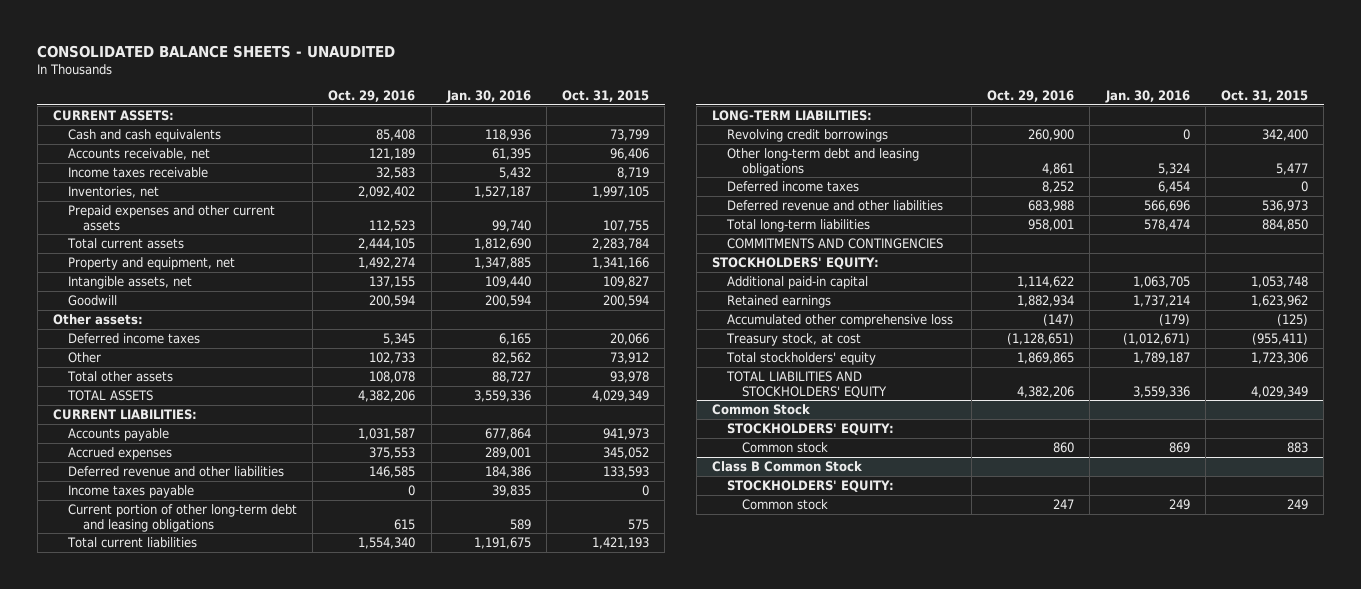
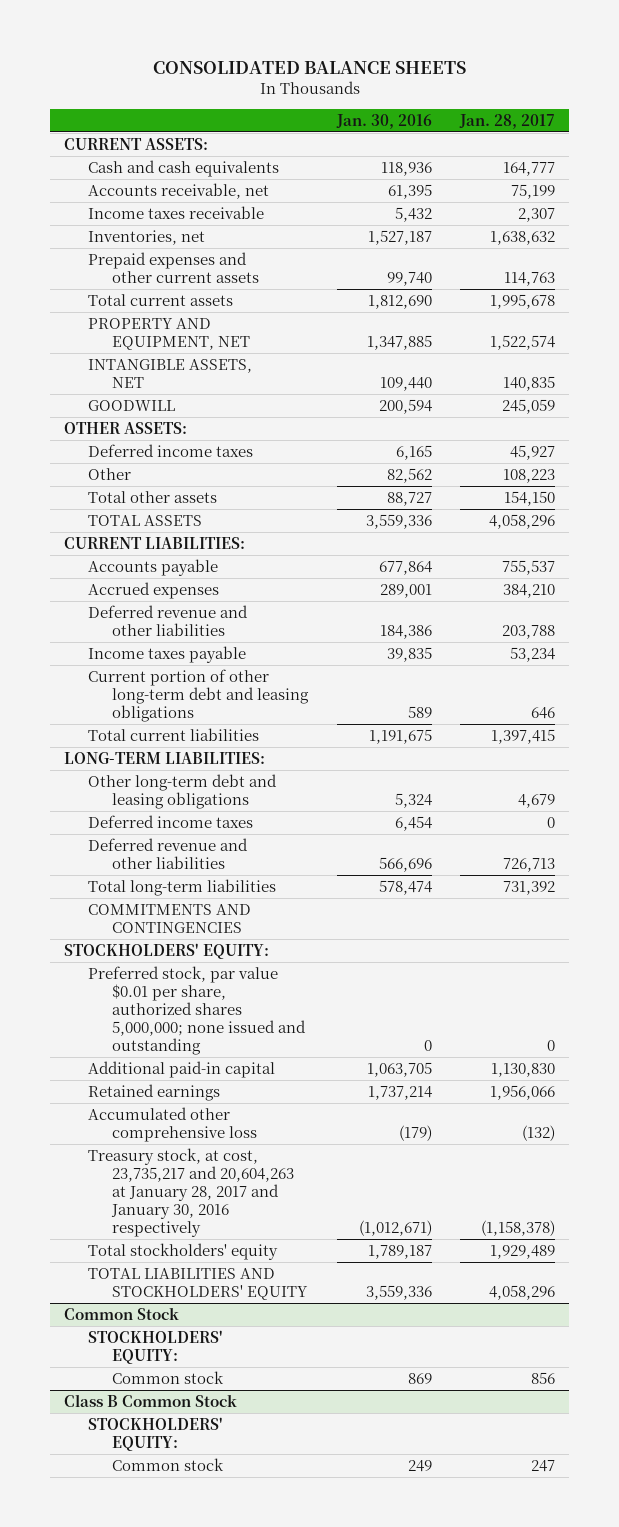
- CONSOLIDATED BALANCE SHEETS - UNAUDITED
+ CONSOLIDATED BALANCE SHEETS
- | Oct. 29, 2016 | Jan. 30, 2016 | Oct. 31, 2015
+ | Jan. 30, 2016 | Jan. 28, 2017
- Property and equipment, net | 1,492,274 | 1,347,885 | 1,341,166
- Intangible assets, net | 137,155 | 109,440 | 109,827
- Goodwill | 200,594 | 200,594 | 200,594
- Other assets:
+ PROPERTY AND EQUIPMENT, NET | 1,347,885 | 1,522,574
+ INTANGIBLE ASSETS, NET | 109,440 | 140,835
+ GOODWILL | 200,594 | 245,059
+ OTHER ASSETS:
- Revolving credit borrowings | 260,900 | 0 | 342,400
+ Preferred stock, par value $0.01 per share, authorized shares 5,000,000; none issued and outstanding | 0 | 0
- Treasury stock, at cost | (1,128,651) | (1,012,671) | (955,411)
+ Treasury stock, at cost, 23,735,217 and 20,604,263 at January 28, 2017 and January 30, 2016 respectively | (1,012,671) | (1,158,378)

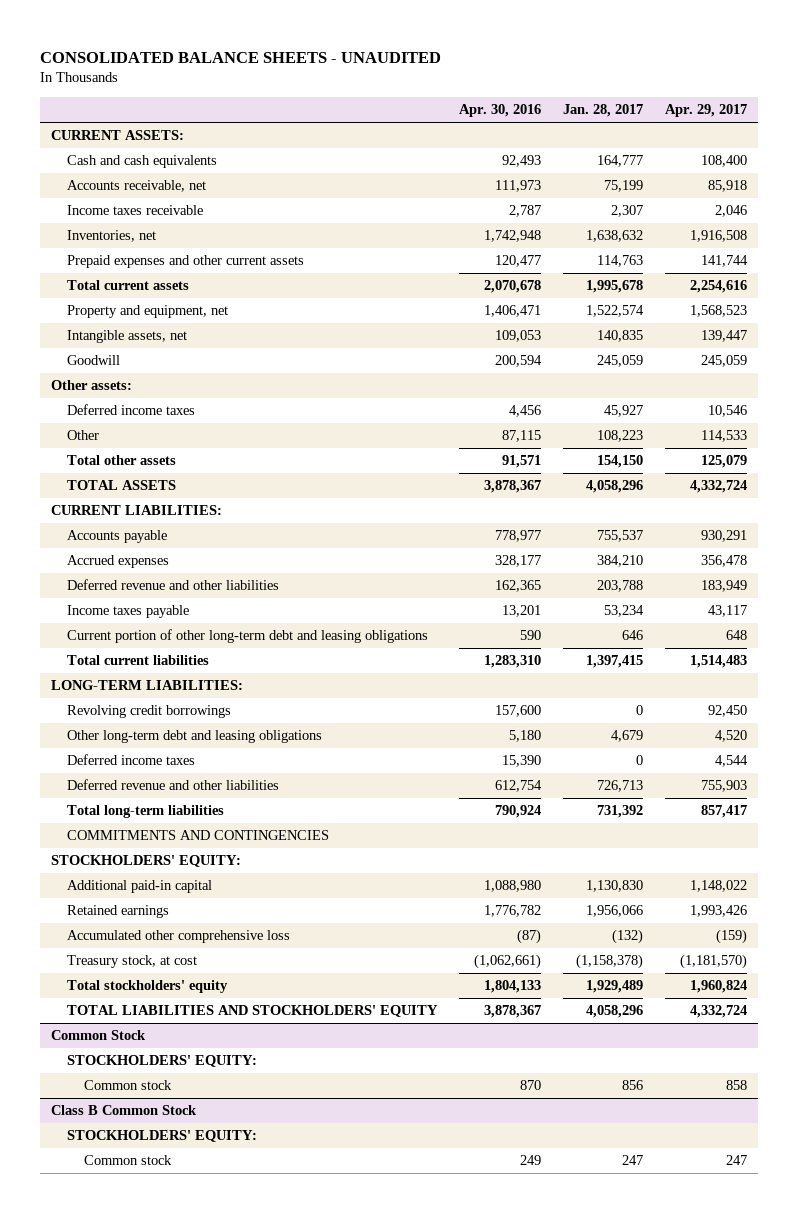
- CONSOLIDATED BALANCE SHEETS
+ CONSOLIDATED BALANCE SHEETS - UNAUDITED
- | Jan. 30, 2016 | Jan. 28, 2017
+ | Apr. 30, 2016 | Jan. 28, 2017 | Apr. 29, 2017
- PROPERTY AND EQUIPMENT, NET | 1,347,885 | 1,522,574
- INTANGIBLE ASSETS, NET | 109,440 | 140,835
- GOODWILL | 200,594 | 245,059
- OTHER ASSETS:
+ Property and equipment, net | 1,406,471 | 1,522,574 | 1,568,523
+ Intangible assets, net | 109,053 | 140,835 | 139,447
+ Goodwill | 200,594 | 245,059 | 245,059
+ Other assets:
+ Revolving credit borrowings | 157,600 | 0 | 92,450
- Preferred stock, par value $0.01 per share, authorized shares 5,000,000; none issued and outstanding | 0 | 0
- Treasury stock, at cost, 23,735,217 and 20,604,263 at January 28, 2017 and January 30, 2016 respectively | (1,012,671) | (1,158,378)
+ Treasury stock, at cost | (1,062,661) | (1,158,378) | (1,181,570)

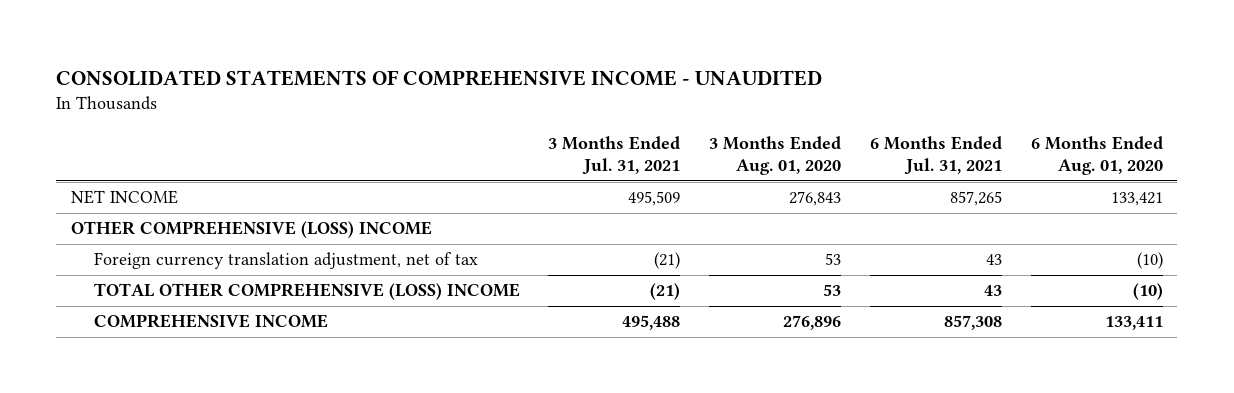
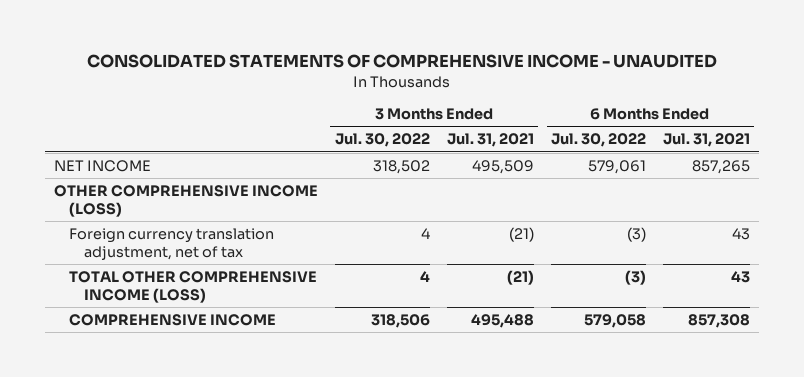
- | 3 Months Ended Jul. 31, 2021 | 3 Months Ended Aug. 01, 2020 | 6 Months Ended Jul. 31, 2021 | 6 Months Ended Aug. 01, 2020
+ | 3 Months Ended Jul. 30, 2022 | 3 Months Ended Jul. 31, 2021 | 6 Months Ended Jul. 30, 2022 | 6 Months Ended Jul. 31, 2021
- OTHER COMPREHENSIVE (LOSS) INCOME
+ OTHER COMPREHENSIVE INCOME (LOSS)
- TOTAL OTHER COMPREHENSIVE (LOSS) INCOME | (21) | 53 | 43 | (10)
+ TOTAL OTHER COMPREHENSIVE INCOME (LOSS) | 4 | (21) | (3) | 43

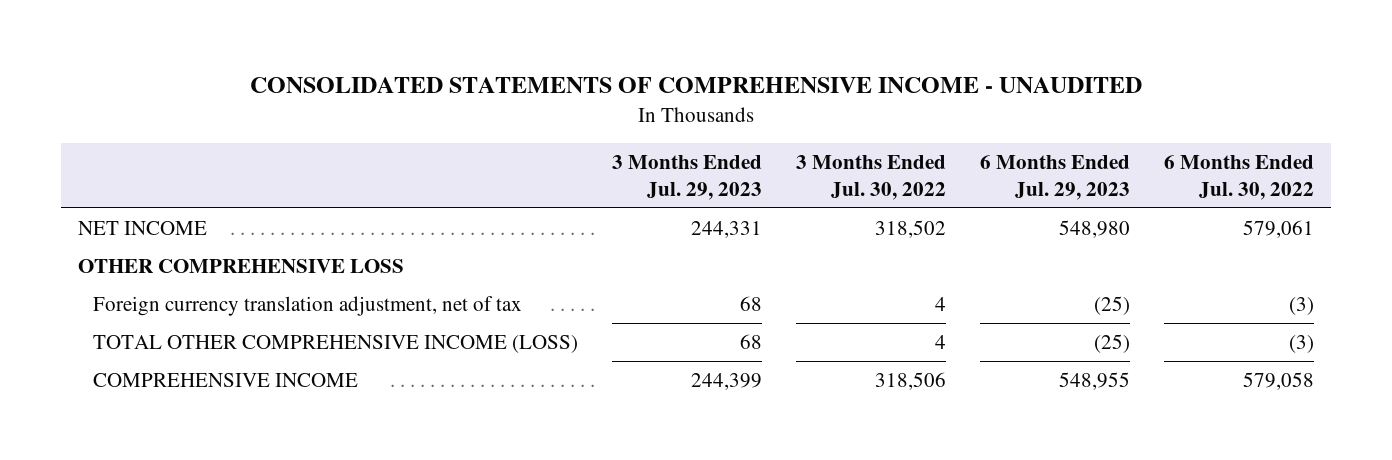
- | 3 Months Ended Jul. 30, 2022 | 3 Months Ended Jul. 31, 2021 | 6 Months Ended Jul. 30, 2022 | 6 Months Ended Jul. 31, 2021
+ | 3 Months Ended Jul. 29, 2023 | 3 Months Ended Jul. 30, 2022 | 6 Months Ended Jul. 29, 2023 | 6 Months Ended Jul. 30, 2022
- OTHER COMPREHENSIVE INCOME (LOSS)
+ OTHER COMPREHENSIVE LOSS

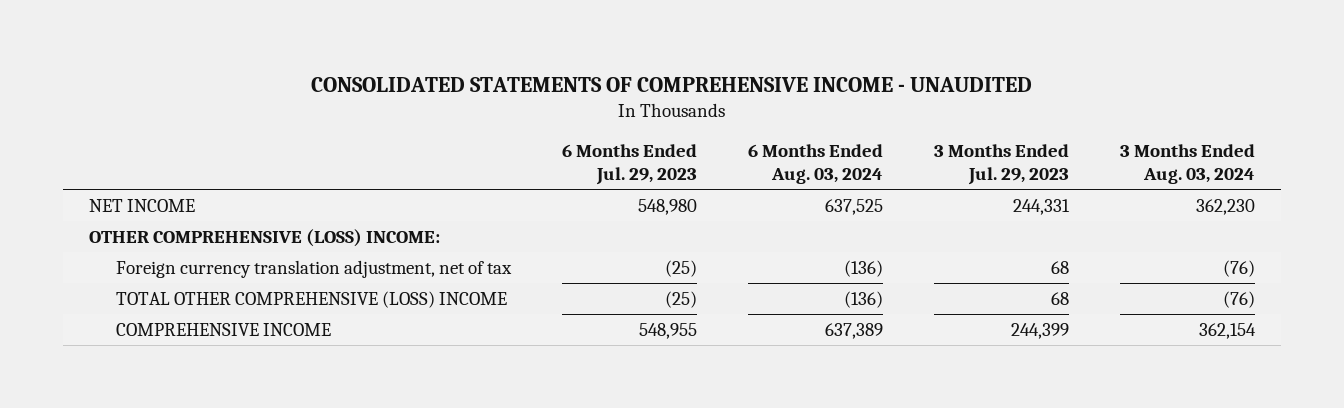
- | 3 Months Ended Jul. 29, 2023 | 3 Months Ended Jul. 30, 2022 | 6 Months Ended Jul. 29, 2023 | 6 Months Ended Jul. 30, 2022
+ | 6 Months Ended Jul. 29, 2023 | 6 Months Ended Aug. 03, 2024 | 3 Months Ended Jul. 29, 2023 | 3 Months Ended Aug. 03, 2024
- OTHER COMPREHENSIVE LOSS
+ OTHER COMPREHENSIVE (LOSS) INCOME:
- TOTAL OTHER COMPREHENSIVE INCOME (LOSS) | 68 | 4 | (25) | (3)
+ TOTAL OTHER COMPREHENSIVE (LOSS) INCOME | (25) | (136) | 68 | (76)

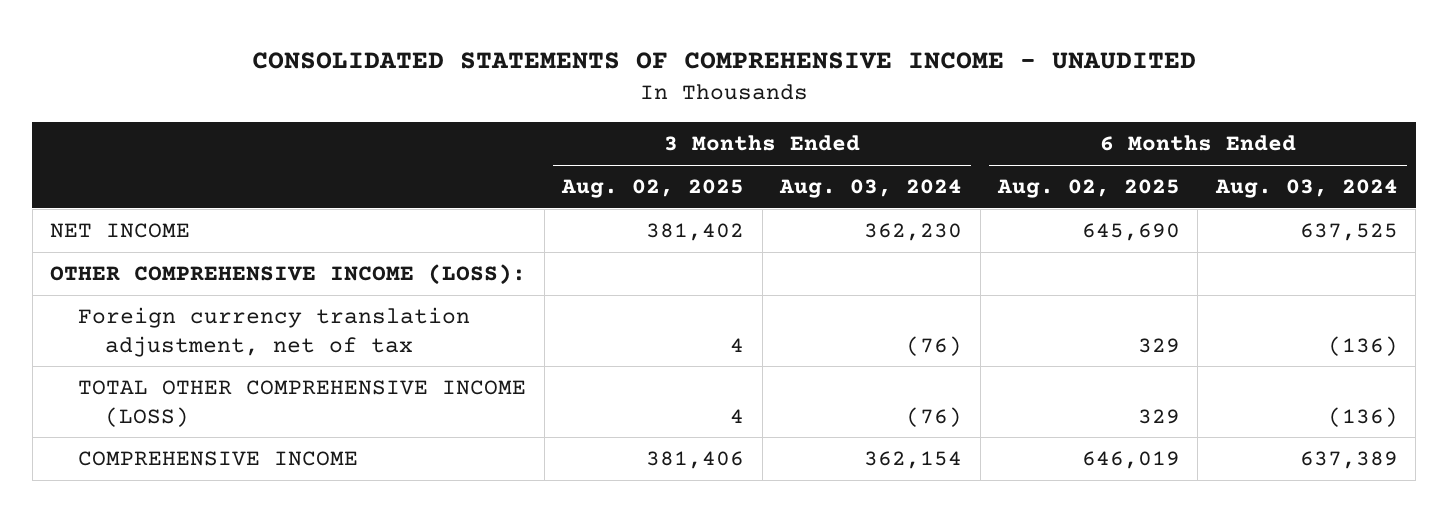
- | 6 Months Ended Jul. 29, 2023 | 6 Months Ended Aug. 03, 2024 | 3 Months Ended Jul. 29, 2023 | 3 Months Ended Aug. 03, 2024
+ | 3 Months Ended Aug. 02, 2025 | 3 Months Ended Aug. 03, 2024 | 6 Months Ended Aug. 02, 2025 | 6 Months Ended Aug. 03, 2024
- OTHER COMPREHENSIVE (LOSS) INCOME:
+ OTHER COMPREHENSIVE INCOME (LOSS):
- TOTAL OTHER COMPREHENSIVE (LOSS) INCOME | (25) | (136) | 68 | (76)
+ TOTAL OTHER COMPREHENSIVE INCOME (LOSS) | 4 | (76) | 329 | (136)

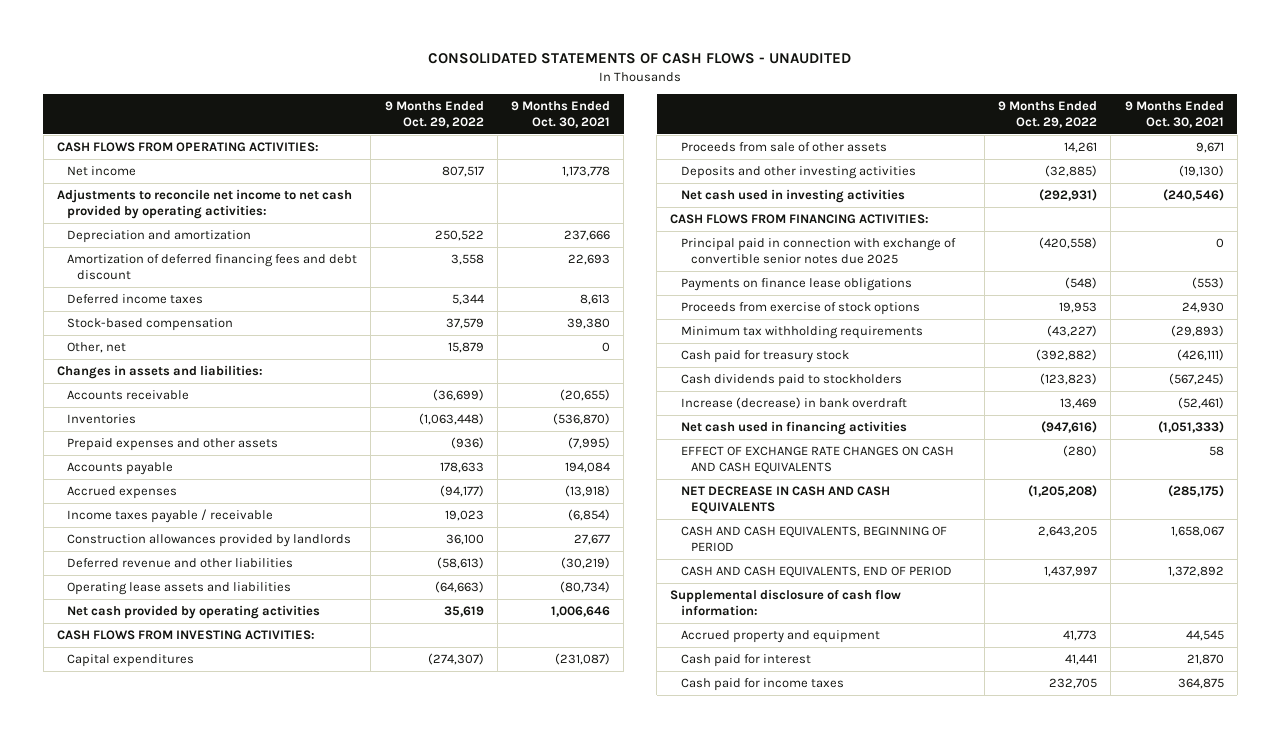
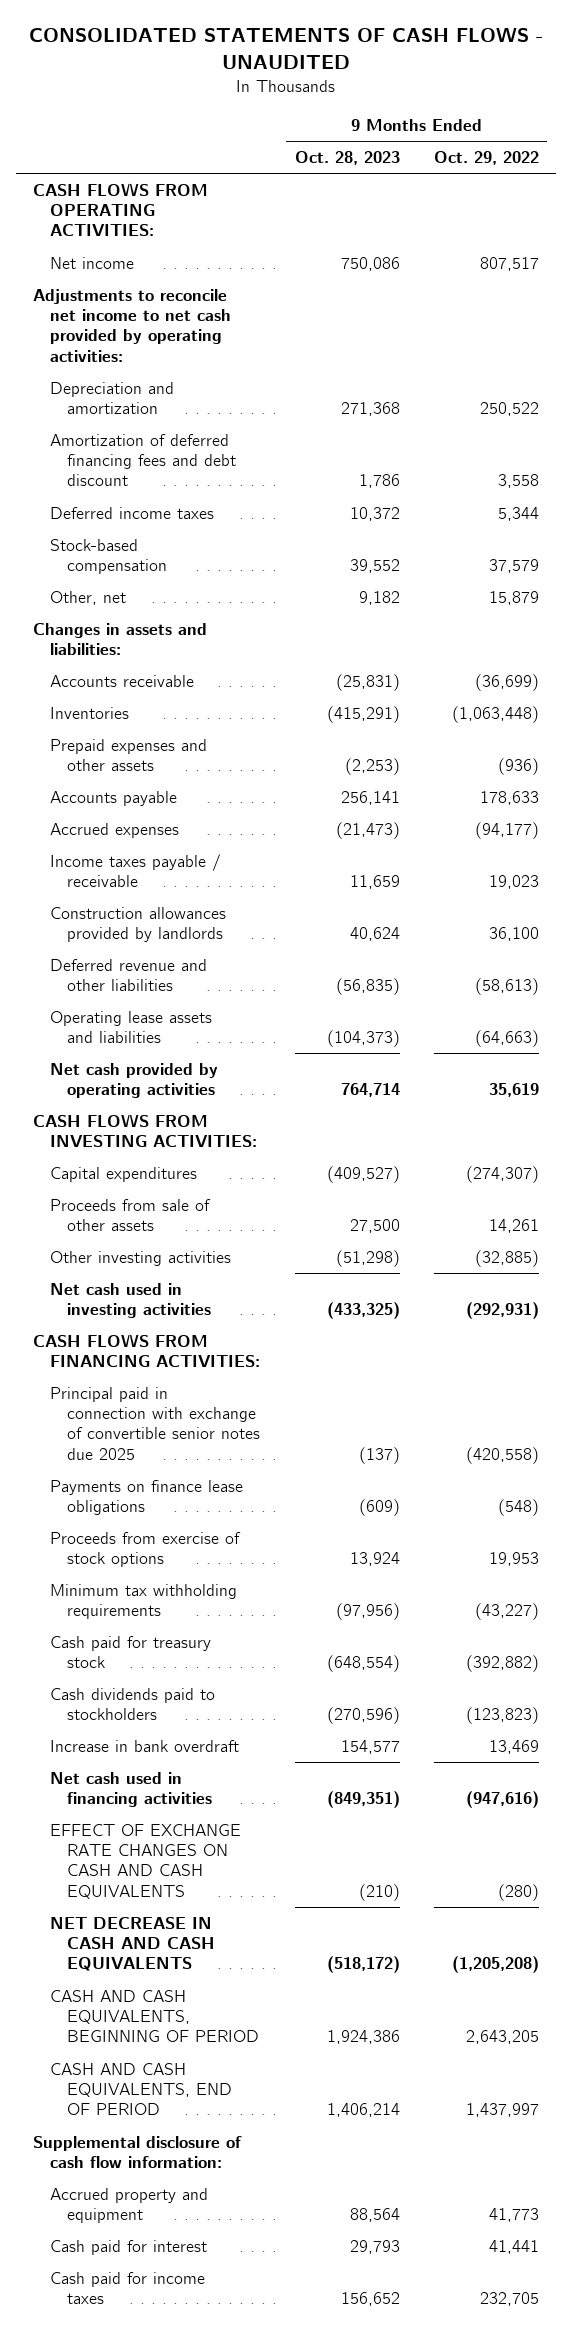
- | 9 Months Ended Oct. 29, 2022 | 9 Months Ended Oct. 30, 2021
+ | 9 Months Ended Oct. 28, 2023 | 9 Months Ended Oct. 29, 2022
- Deposits and other investing activities | (32,885) | (19,130)
+ Other investing activities | (51,298) | (32,885)
- Increase (decrease) in bank overdraft | 13,469 | (52,461)
+ Increase in bank overdraft | 154,577 | 13,469

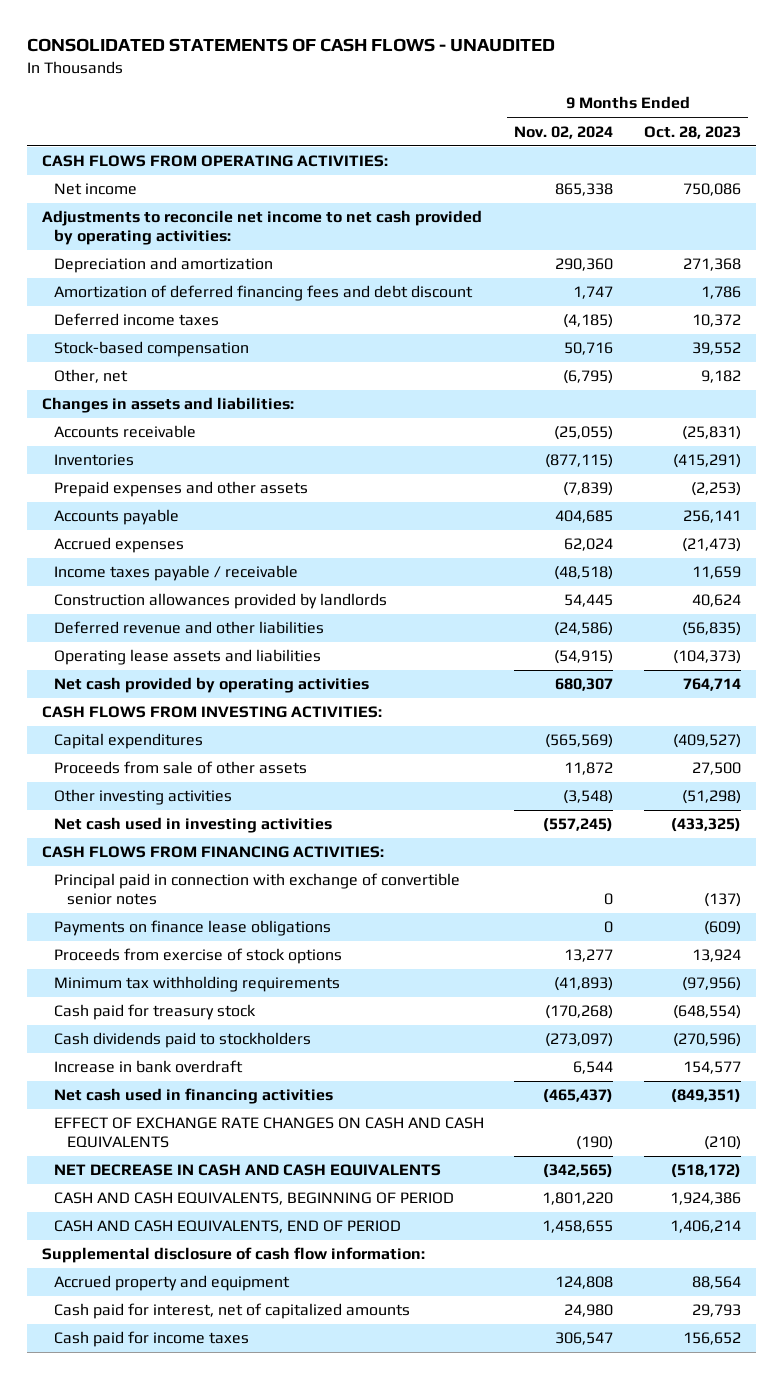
- | 9 Months Ended Oct. 28, 2023 | 9 Months Ended Oct. 29, 2022
+ | 9 Months Ended Nov. 02, 2024 | 9 Months Ended Oct. 28, 2023
- Principal paid in connection with exchange of convertible senior notes due 2025 | (137) | (420,558)
+ Principal paid in connection with exchange of convertible senior notes | 0 | (137)
- Cash paid for interest | 29,793 | 41,441
+ Cash paid for interest, net of capitalized amounts | 24,980 | 29,793

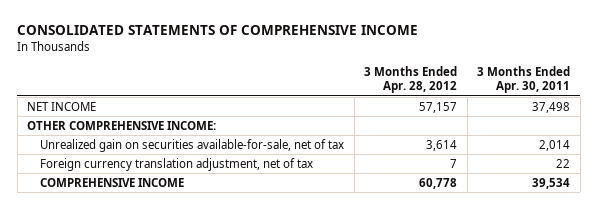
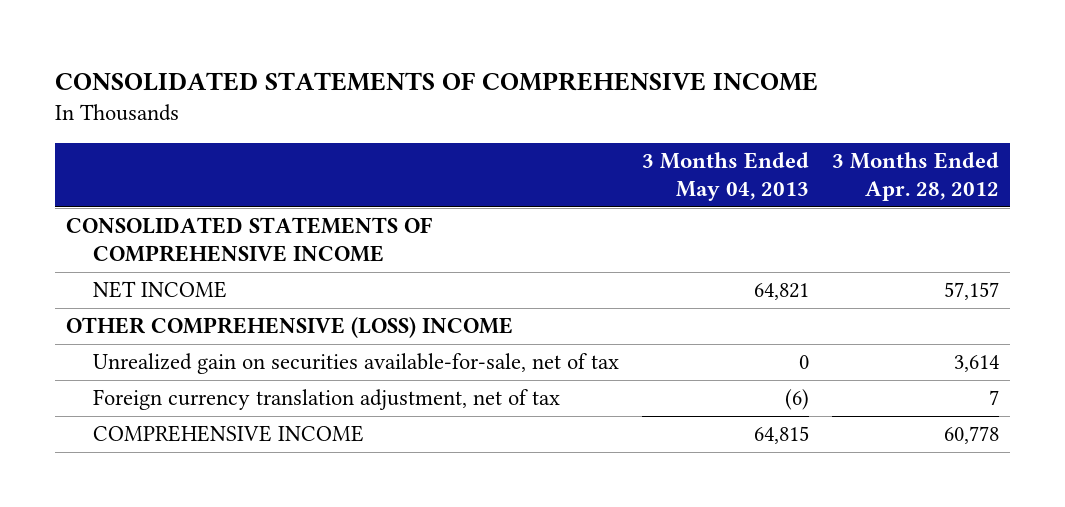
- | 3 Months Ended Apr. 28, 2012 | 3 Months Ended Apr. 30, 2011
+ | 3 Months Ended May 04, 2013 | 3 Months Ended Apr. 28, 2012
+ CONSOLIDATED STATEMENTS OF COMPREHENSIVE INCOME
- OTHER COMPREHENSIVE INCOME:
+ OTHER COMPREHENSIVE (LOSS) INCOME

